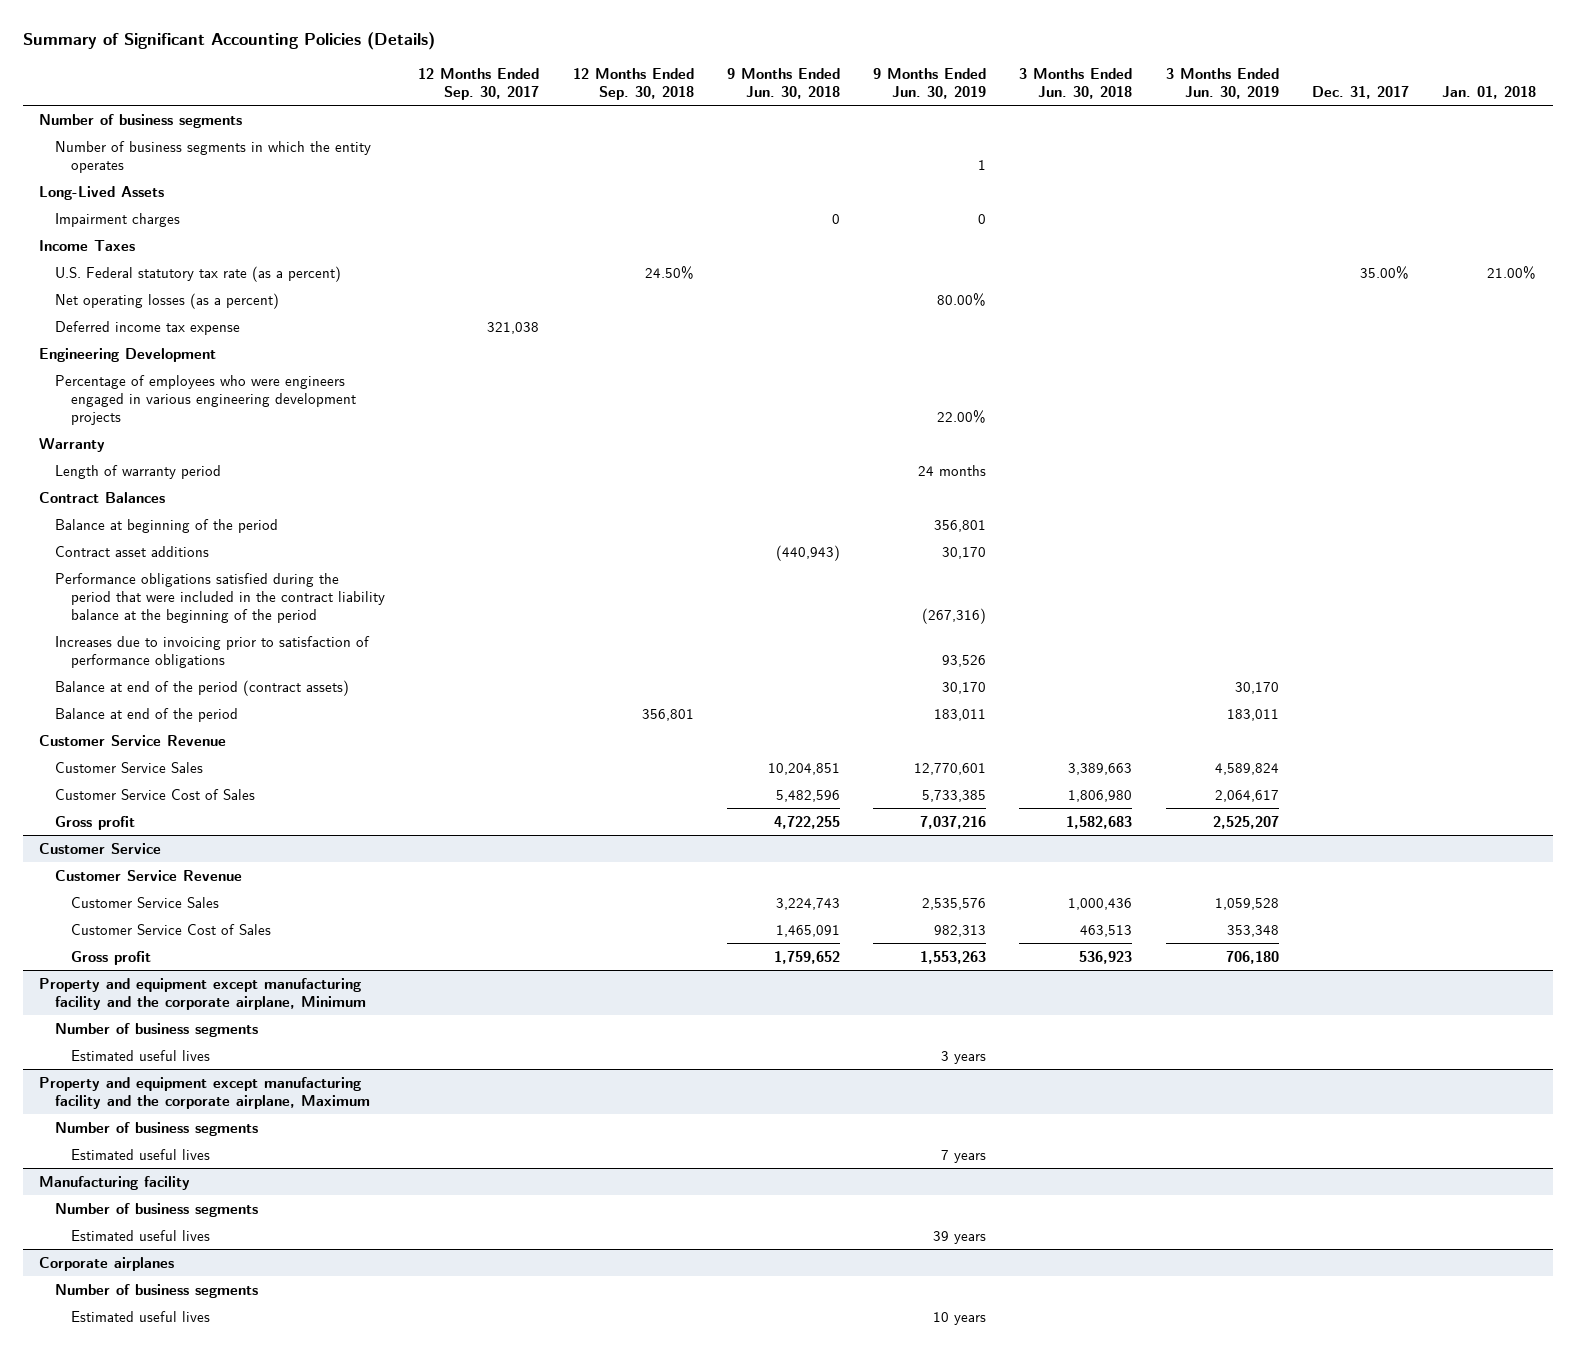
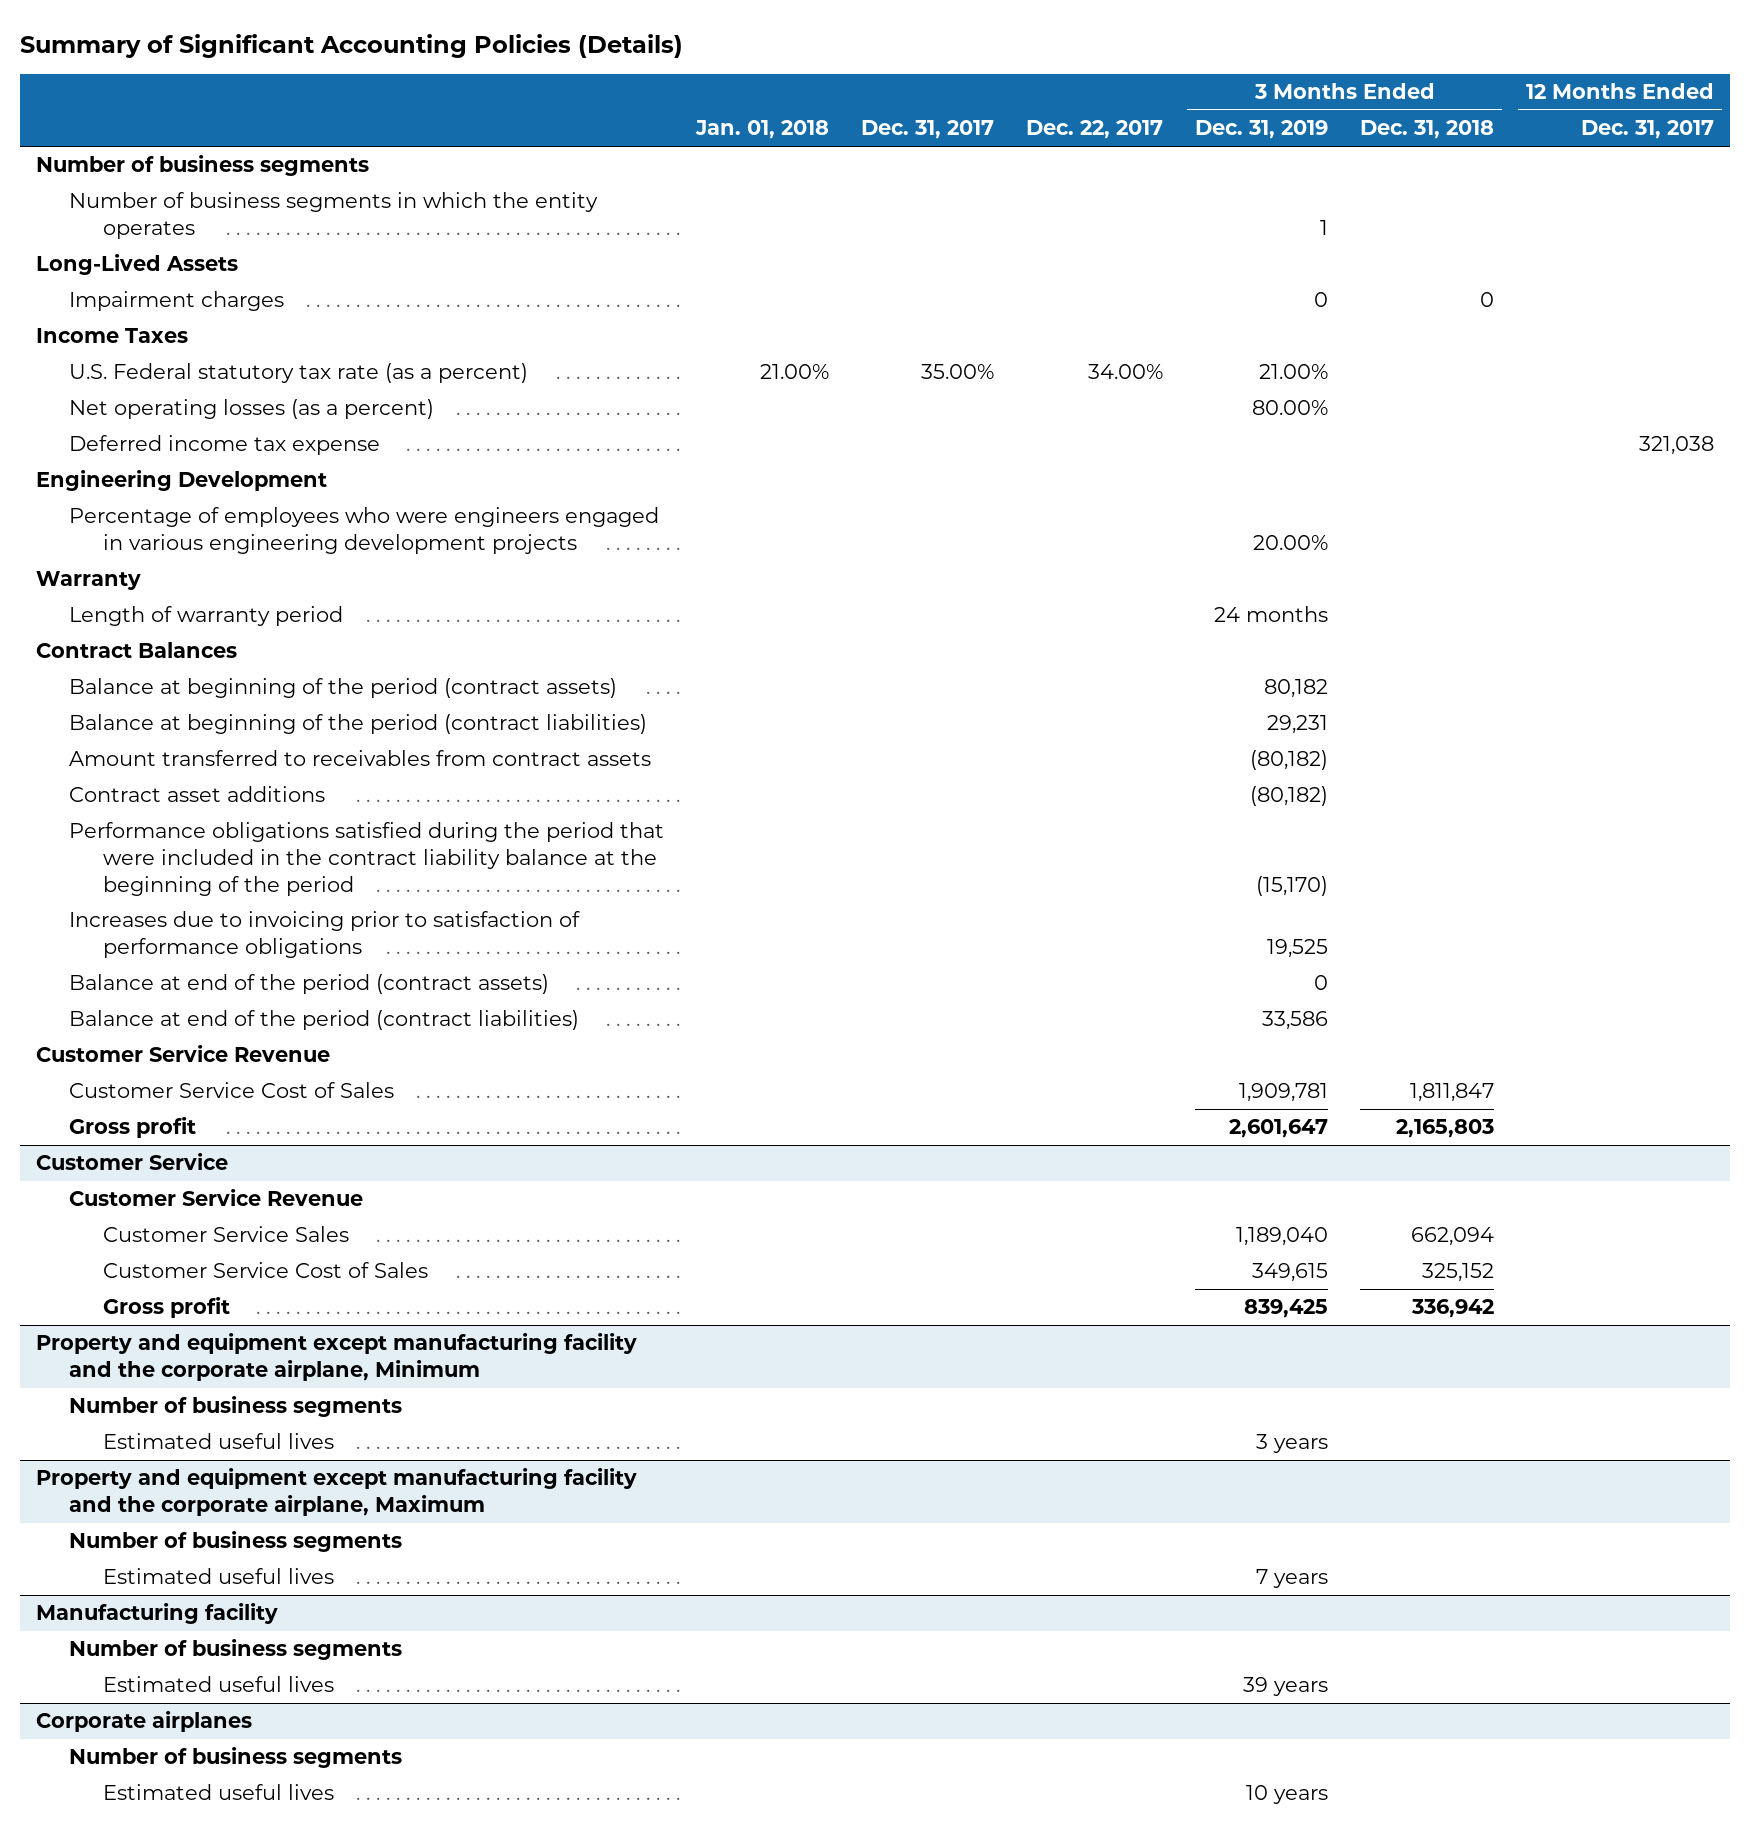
- | 12 Months Ended Sep. 30, 2017 | 12 Months Ended Sep. 30, 2018 | 9 Months Ended Jun. 30, 2018 | 9 Months Ended Jun. 30, 2019 | 3 Months Ended Jun. 30, 2018 | 3 Months Ended Jun. 30, 2019 | Dec. 31, 2017 | Jan. 01, 2018
+ | Jan. 01, 2018 | Dec. 31, 2017 | Dec. 22, 2017 | 3 Months Ended Dec. 31, 2019 | 3 Months Ended Dec. 31, 2018 | 12 Months Ended Dec. 31, 2017
- Balance at beginning of the period | | | | 356,801 | | | |
+ Balance at beginning of the period (contract assets) | | | | 80,182 | |
+ Balance at beginning of the period (contract liabilities) | | | | 29,231 | |
+ Amount transferred to receivables from contract assets | | | | (80,182) | |
- Balance at end of the period | | 356,801 | | 183,011 | | 183,011 | |
+ Balance at end of the period (contract liabilities) | | | | 33,586 | |
- Customer Service Sales | | | 10,204,851 | 12,770,601 | 3,389,663 | 4,589,824 | |

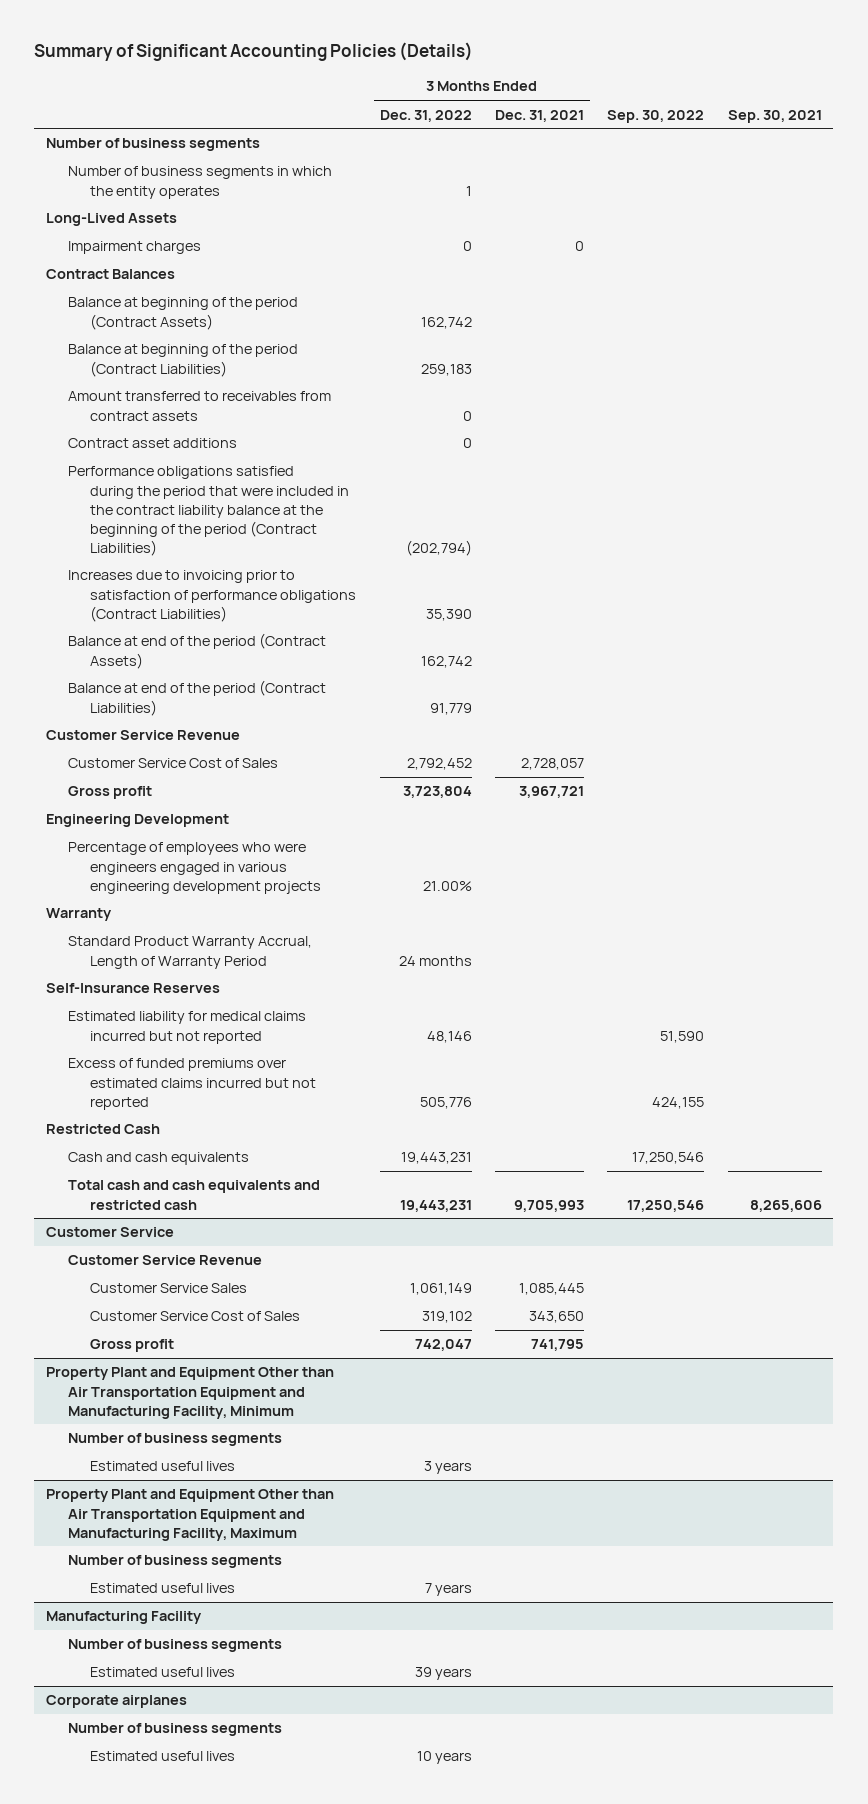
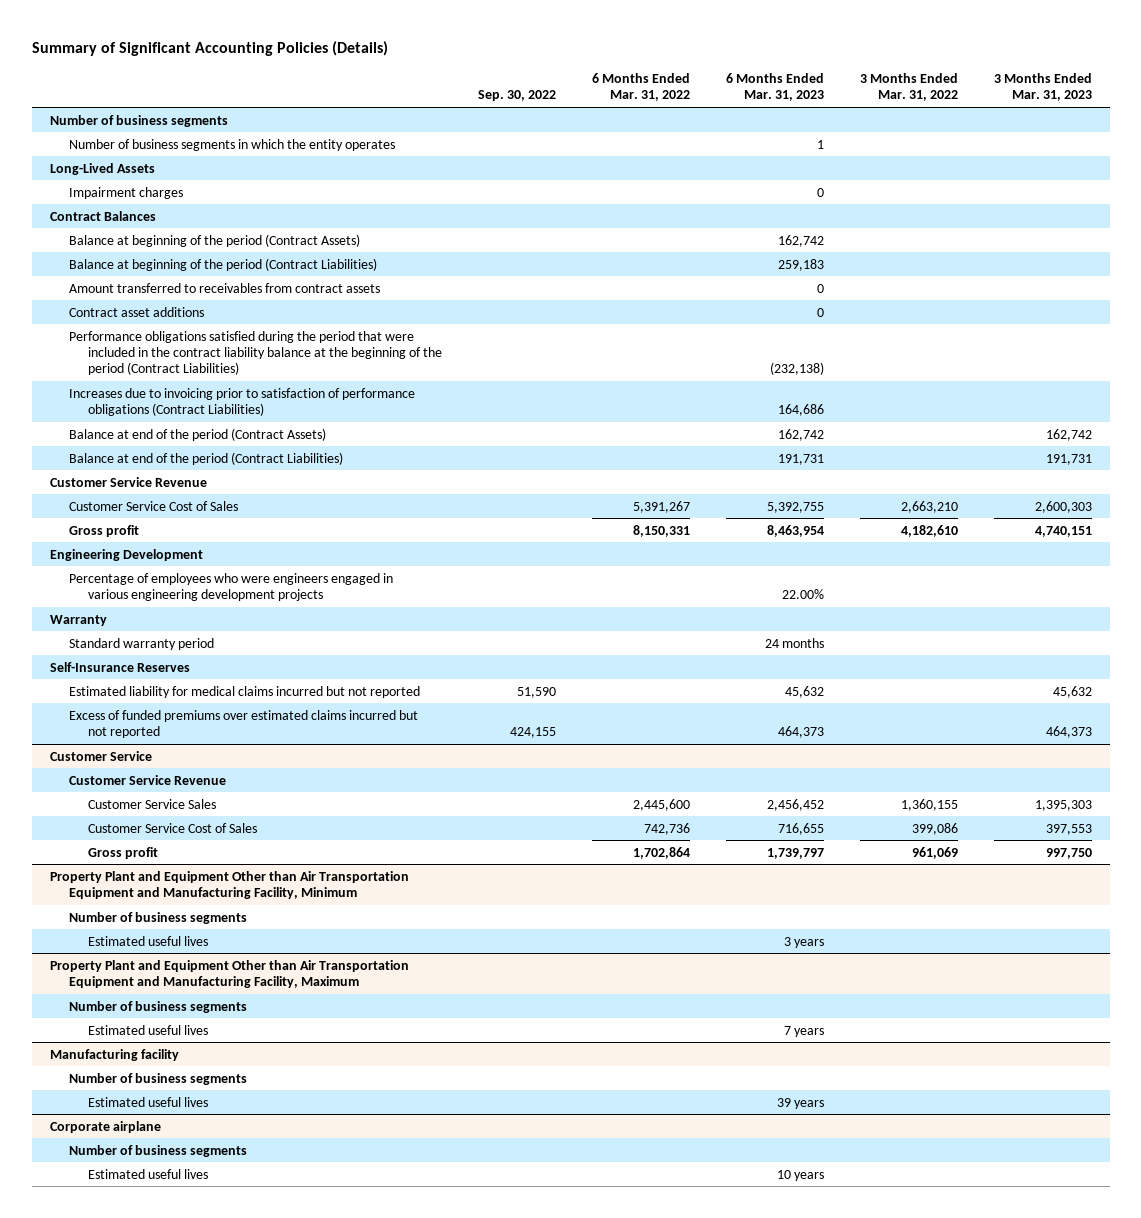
- | 3 Months Ended Dec. 31, 2022 | 3 Months Ended Dec. 31, 2021 | Sep. 30, 2022 | Sep. 30, 2021
+ | Sep. 30, 2022 | 6 Months Ended Mar. 31, 2022 | 6 Months Ended Mar. 31, 2023 | 3 Months Ended Mar. 31, 2022 | 3 Months Ended Mar. 31, 2023
- Standard Product Warranty Accrual, Length of Warranty Period | 24 months | | |
+ Standard warranty period | | | 24 months | |
- Restricted Cash
- Cash and cash equivalents | 19,443,231 | | 17,250,546 |
- Total cash and cash equivalents and restricted cash | 19,443,231 | 9,705,993 | 17,250,546 | 8,265,606
- Manufacturing Facility
+ Manufacturing facility
- Corporate airplanes
+ Corporate airplane

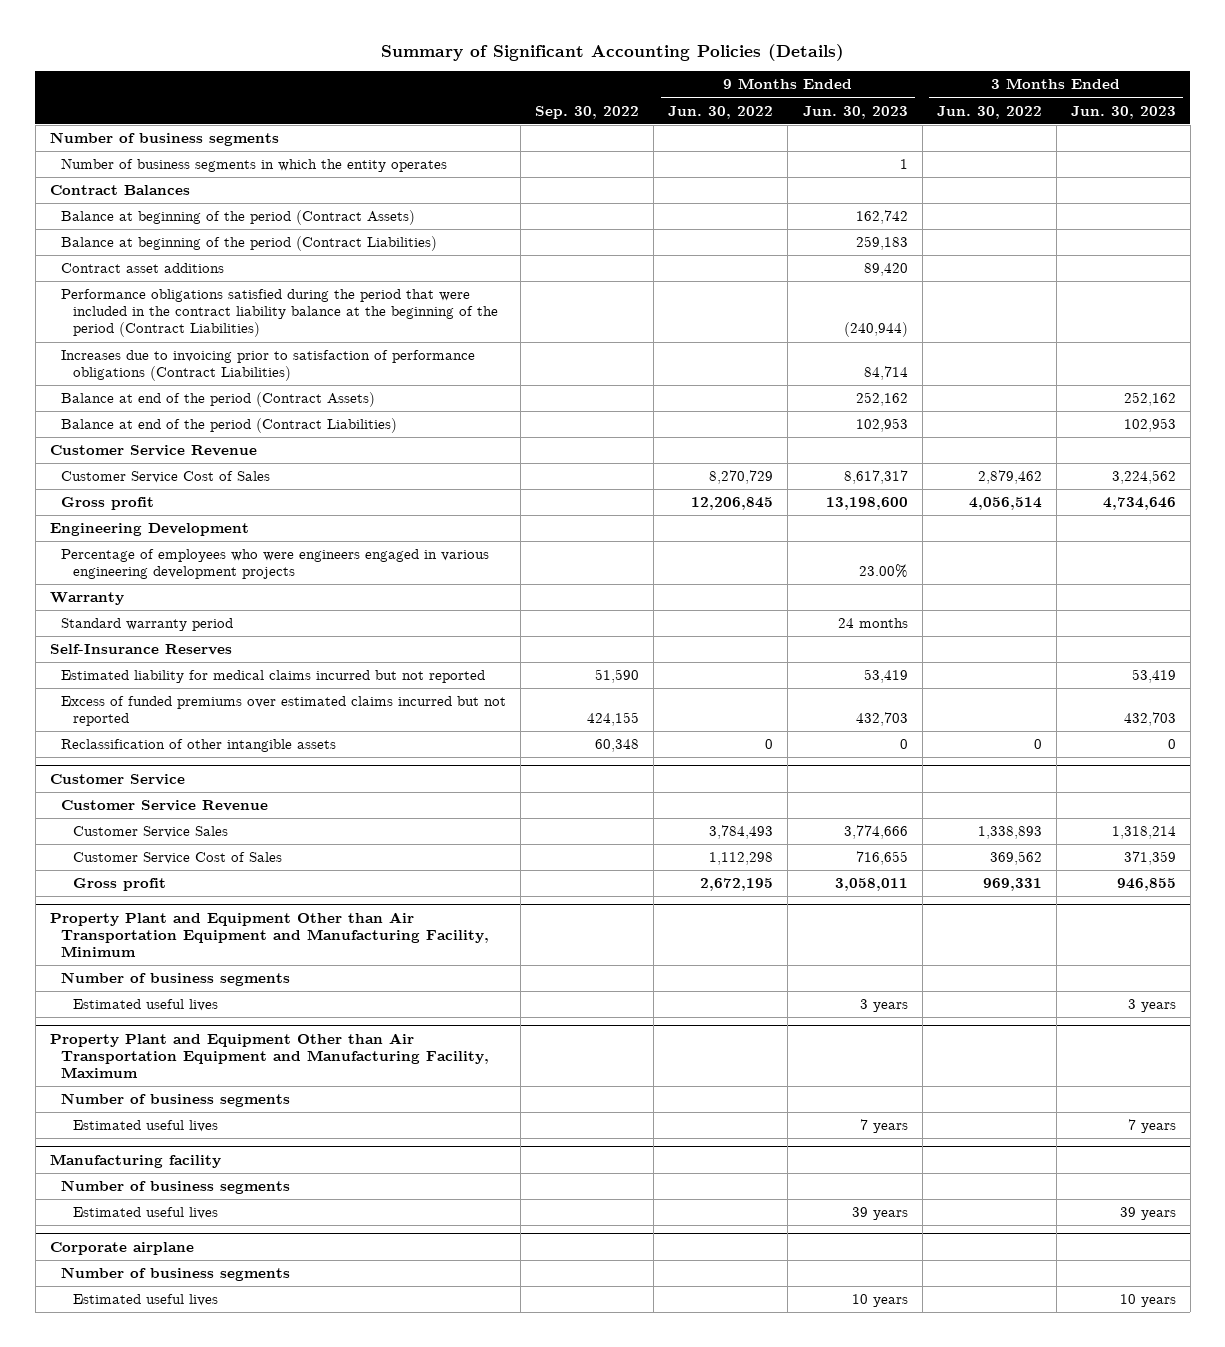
- | Sep. 30, 2022 | 6 Months Ended Mar. 31, 2022 | 6 Months Ended Mar. 31, 2023 | 3 Months Ended Mar. 31, 2022 | 3 Months Ended Mar. 31, 2023
+ | Sep. 30, 2022 | 9 Months Ended Jun. 30, 2022 | 9 Months Ended Jun. 30, 2023 | 3 Months Ended Jun. 30, 2022 | 3 Months Ended Jun. 30, 2023
- Long-Lived Assets
- Impairment charges | | | 0 | |
- Amount transferred to receivables from contract assets | | | 0 | |
+ Reclassification of other intangible assets | 60,348 | 0 | 0 | 0 | 0

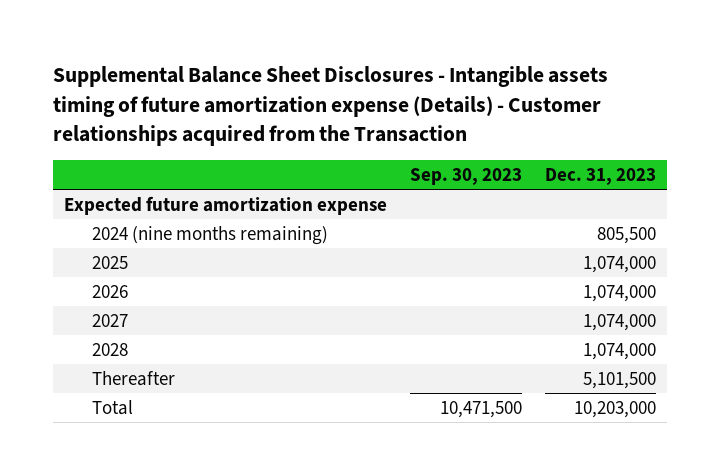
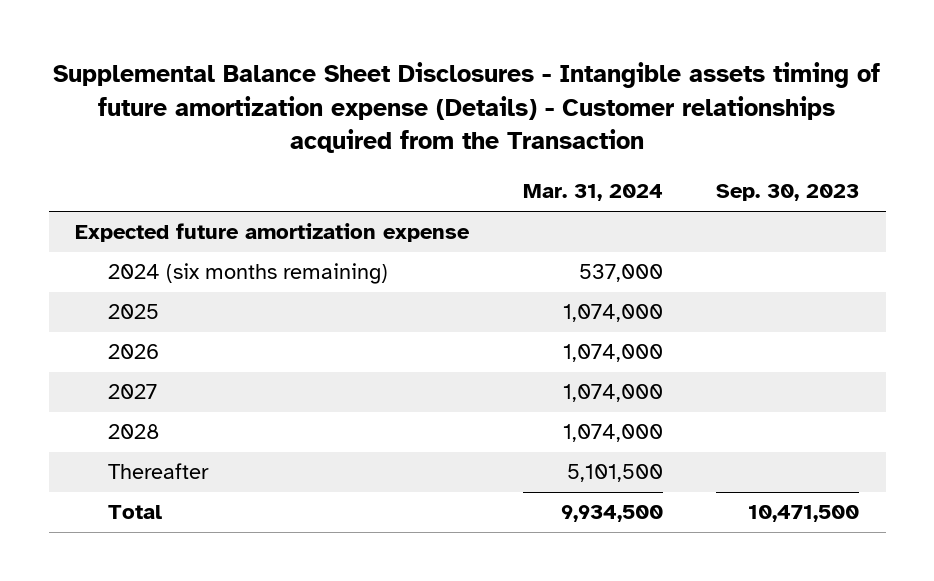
- | Sep. 30, 2023 | Dec. 31, 2023
+ | Mar. 31, 2024 | Sep. 30, 2023
- 2024 (nine months remaining) | | 805,500
+ 2024 (six months remaining) | 537,000 |

